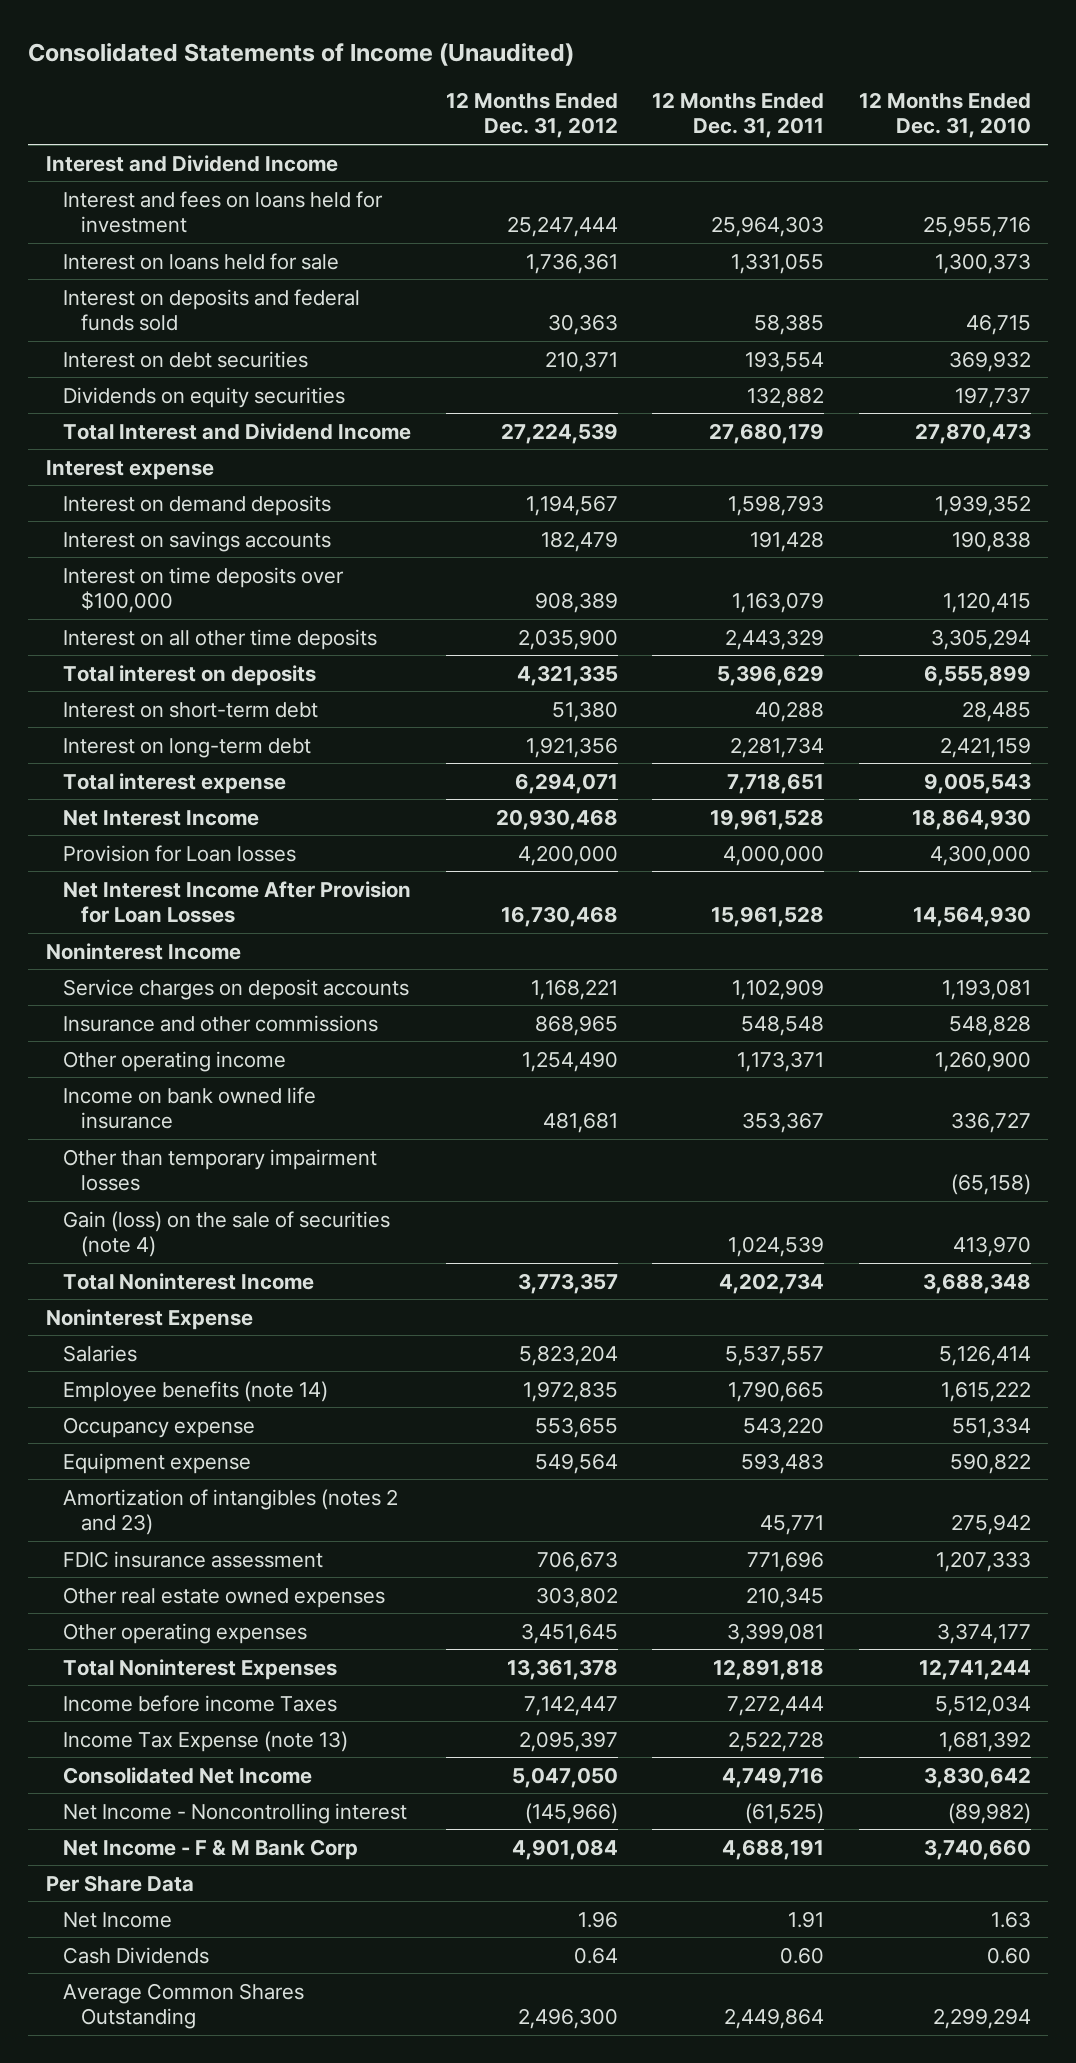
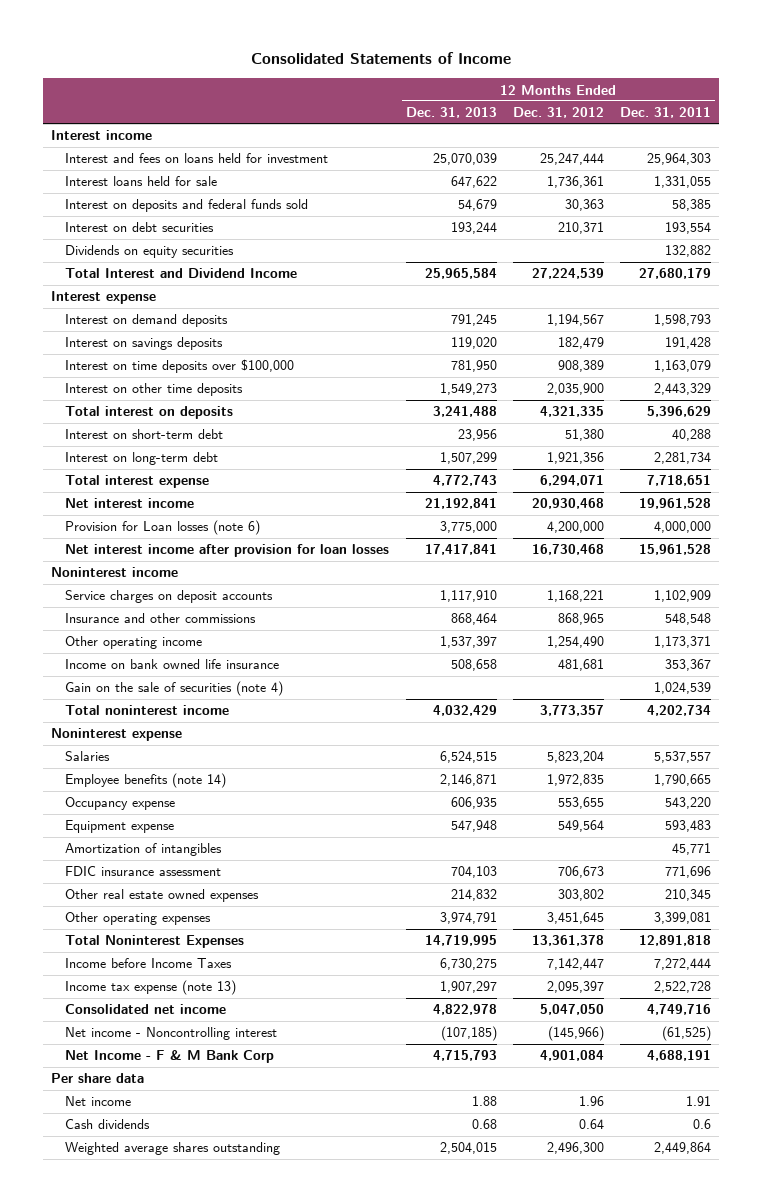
- Consolidated Statements of Income (Unaudited)
+ Consolidated Statements of Income
- | 12 Months Ended Dec. 31, 2012 | 12 Months Ended Dec. 31, 2011 | 12 Months Ended Dec. 31, 2010
+ | 12 Months Ended Dec. 31, 2013 | 12 Months Ended Dec. 31, 2012 | 12 Months Ended Dec. 31, 2011
- Interest and Dividend Income
+ Interest income
- Interest on loans held for sale | 1,736,361 | 1,331,055 | 1,300,373
+ Interest loans held for sale | 647,622 | 1,736,361 | 1,331,055
- Interest on savings accounts | 182,479 | 191,428 | 190,838
+ Interest on savings deposits | 119,020 | 182,479 | 191,428
- Interest on all other time deposits | 2,035,900 | 2,443,329 | 3,305,294
+ Interest on other time deposits | 1,549,273 | 2,035,900 | 2,443,329
- Net Interest Income | 20,930,468 | 19,961,528 | 18,864,930
- Provision for Loan losses | 4,200,000 | 4,000,000 | 4,300,000
- Net Interest Income After Provision for Loan Losses | 16,730,468 | 15,961,528 | 14,564,930
- Noninterest Income
+ Net interest income | 21,192,841 | 20,930,468 | 19,961,528
+ Provision for Loan losses (note 6) | 3,775,000 | 4,200,000 | 4,000,000
+ Net interest income after provision for loan losses | 17,417,841 | 16,730,468 | 15,961,528
+ Noninterest income
- Other than temporary impairment losses | | | (65,158)
- Gain (loss) on the sale of securities (note 4) | | 1,024,539 | 413,970
- Total Noninterest Income | 3,773,357 | 4,202,734 | 3,688,348
- Noninterest Expense
+ Gain on the sale of securities (note 4) | | | 1,024,539
+ Total noninterest income | 4,032,429 | 3,773,357 | 4,202,734
+ Noninterest expense
- Amortization of intangibles (notes 2 and 23) | | 45,771 | 275,942
+ Amortization of intangibles | | | 45,771
- Income before income Taxes | 7,142,447 | 7,272,444 | 5,512,034
- Income Tax Expense (note 13) | 2,095,397 | 2,522,728 | 1,681,392
- Consolidated Net Income | 5,047,050 | 4,749,716 | 3,830,642
- Net Income - Noncontrolling interest | (145,966) | (61,525) | (89,982)
+ Income before Income Taxes | 6,730,275 | 7,142,447 | 7,272,444
+ Income tax expense (note 13) | 1,907,297 | 2,095,397 | 2,522,728
+ Consolidated net income | 4,822,978 | 5,047,050 | 4,749,716
+ Net income - Noncontrolling interest | (107,185) | (145,966) | (61,525)
- Per Share Data
- Net Income | 1.96 | 1.91 | 1.63
- Cash Dividends | 0.64 | 0.60 | 0.60
- Average Common Shares Outstanding | 2,496,300 | 2,449,864 | 2,299,294
+ Per share data
+ Net income | 1.88 | 1.96 | 1.91
+ Cash dividends | 0.68 | 0.64 | 0.6
+ Weighted average shares outstanding | 2,504,015 | 2,496,300 | 2,449,864

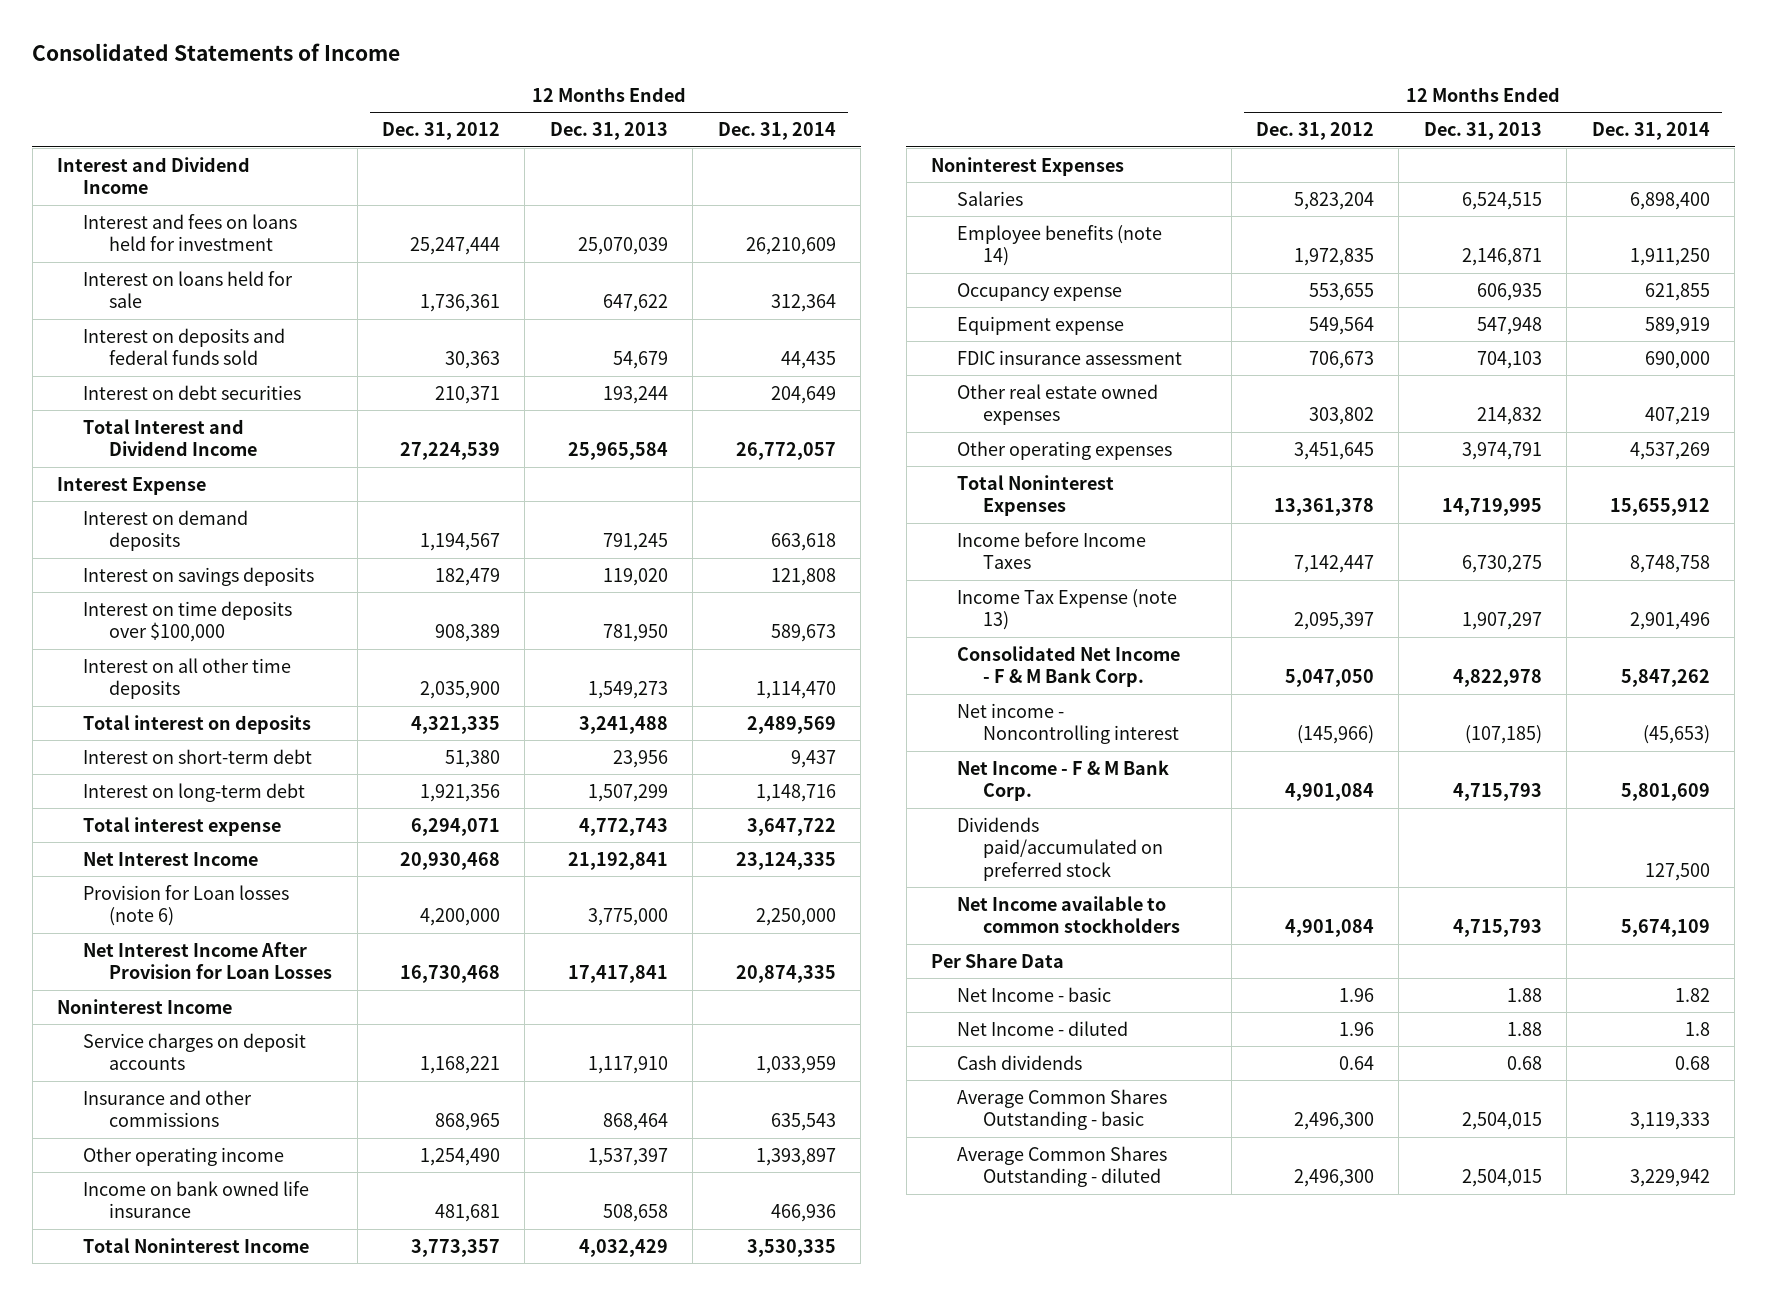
- | 12 Months Ended Dec. 31, 2013 | 12 Months Ended Dec. 31, 2012 | 12 Months Ended Dec. 31, 2011
+ | 12 Months Ended Dec. 31, 2012 | 12 Months Ended Dec. 31, 2013 | 12 Months Ended Dec. 31, 2014
- Interest income
+ Interest and Dividend Income
- Interest loans held for sale | 647,622 | 1,736,361 | 1,331,055
+ Interest on loans held for sale | 1,736,361 | 647,622 | 312,364
- Dividends on equity securities | | | 132,882
- Interest expense
+ Interest Expense
- Interest on other time deposits | 1,549,273 | 2,035,900 | 2,443,329
+ Interest on all other time deposits | 2,035,900 | 1,549,273 | 1,114,470
- Net interest income | 21,192,841 | 20,930,468 | 19,961,528
+ Net Interest Income | 20,930,468 | 21,192,841 | 23,124,335
- Net interest income after provision for loan losses | 17,417,841 | 16,730,468 | 15,961,528
- Noninterest income
+ Net Interest Income After Provision for Loan Losses | 16,730,468 | 17,417,841 | 20,874,335
+ Noninterest Income
- Gain on the sale of securities (note 4) | | | 1,024,539
- Total noninterest income | 4,032,429 | 3,773,357 | 4,202,734
- Noninterest expense
+ Total Noninterest Income | 3,773,357 | 4,032,429 | 3,530,335
+ Noninterest Expenses
- Amortization of intangibles | | | 45,771
- Income tax expense (note 13) | 1,907,297 | 2,095,397 | 2,522,728
- Consolidated net income | 4,822,978 | 5,047,050 | 4,749,716
+ Income Tax Expense (note 13) | 2,095,397 | 1,907,297 | 2,901,496
+ Consolidated Net Income - F & M Bank Corp. | 5,047,050 | 4,822,978 | 5,847,262
- Net Income - F & M Bank Corp | 4,715,793 | 4,901,084 | 4,688,191
- Per share data
- Net income | 1.88 | 1.96 | 1.91
+ Net Income - F & M Bank Corp. | 4,901,084 | 4,715,793 | 5,801,609
+ Dividends paid/accumulated on preferred stock | | | 127,500
+ Net Income available to common stockholders | 4,901,084 | 4,715,793 | 5,674,109
+ Per Share Data
+ Net Income - basic | 1.96 | 1.88 | 1.82
+ Net Income - diluted | 1.96 | 1.88 | 1.8
- Weighted average shares outstanding | 2,504,015 | 2,496,300 | 2,449,864
+ Average Common Shares Outstanding - basic | 2,496,300 | 2,504,015 | 3,119,333
+ Average Common Shares Outstanding - diluted | 2,496,300 | 2,504,015 | 3,229,942

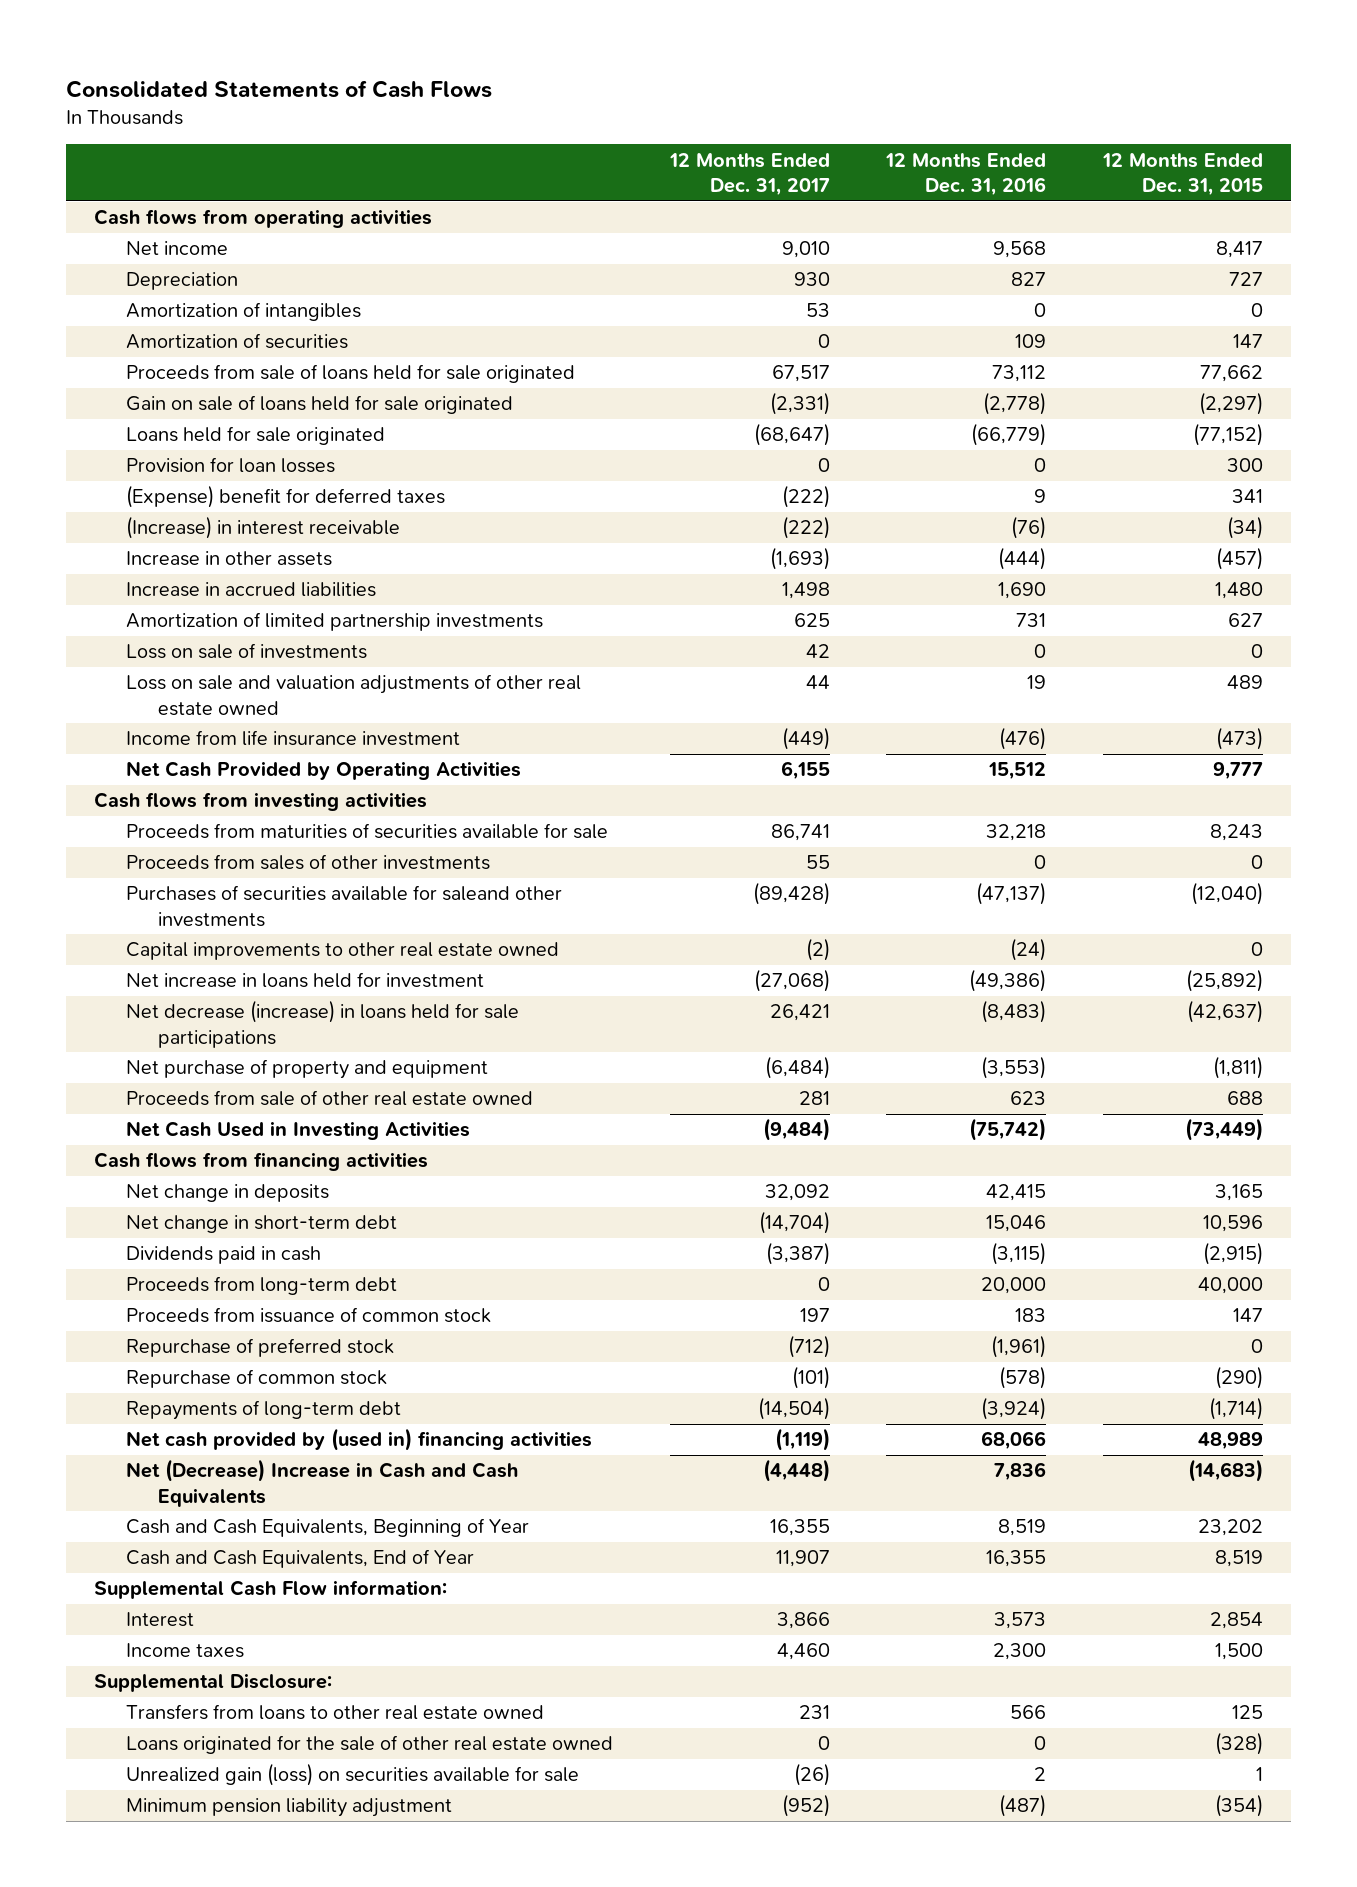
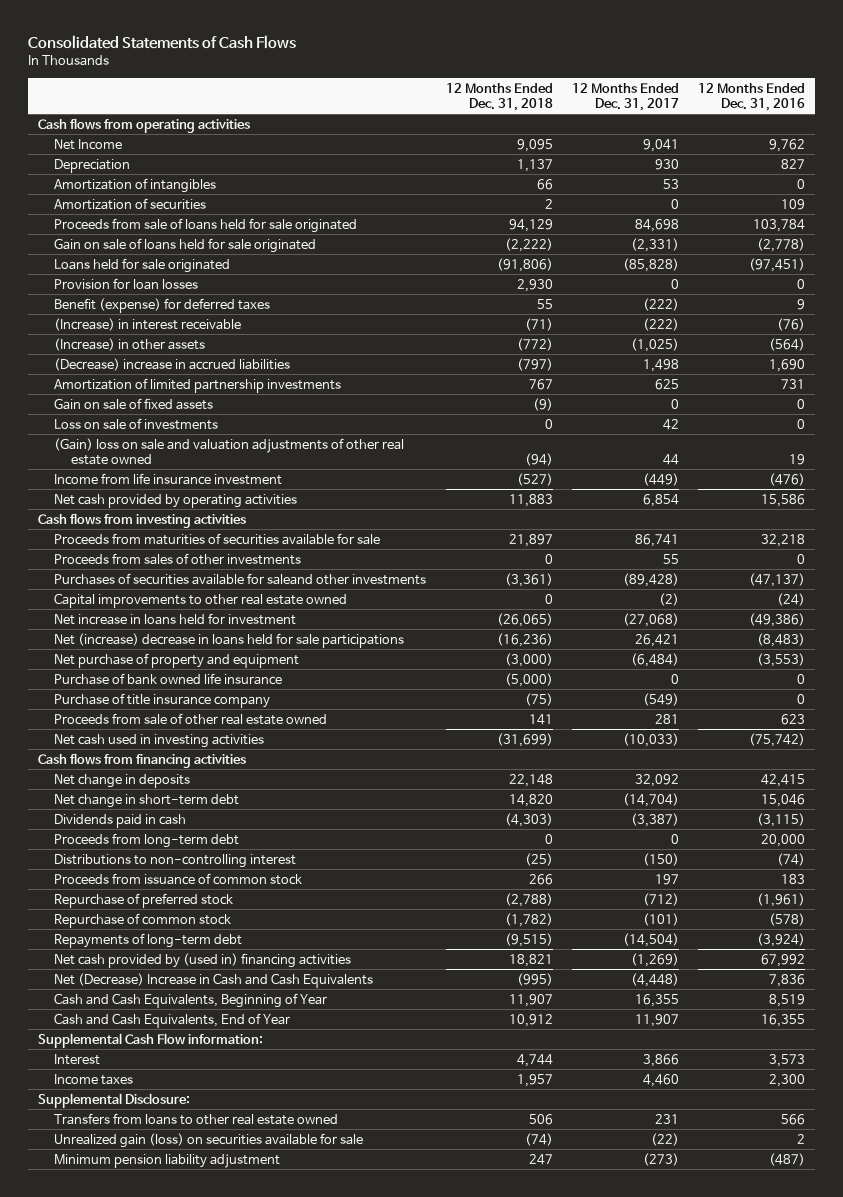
- | 12 Months Ended Dec. 31, 2017 | 12 Months Ended Dec. 31, 2016 | 12 Months Ended Dec. 31, 2015
+ | 12 Months Ended Dec. 31, 2018 | 12 Months Ended Dec. 31, 2017 | 12 Months Ended Dec. 31, 2016
- Net income | 9,010 | 9,568 | 8,417
+ Net Income | 9,095 | 9,041 | 9,762
- Proceeds from sale of loans held for sale originated | 67,517 | 73,112 | 77,662
+ Proceeds from sale of loans held for sale originated | 94,129 | 84,698 | 103,784
- Loans held for sale originated | (68,647) | (66,779) | (77,152)
+ Loans held for sale originated | (91,806) | (85,828) | (97,451)
- (Expense) benefit for deferred taxes | (222) | 9 | 341
+ Benefit (expense) for deferred taxes | 55 | (222) | 9
- Increase in other assets | (1,693) | (444) | (457)
- Increase in accrued liabilities | 1,498 | 1,690 | 1,480
+ (Increase) in other assets | (772) | (1,025) | (564)
+ (Decrease) increase in accrued liabilities | (797) | 1,498 | 1,690
+ Gain on sale of fixed assets | (9) | 0 | 0
- Loss on sale and valuation adjustments of other real estate owned | 44 | 19 | 489
+ (Gain) loss on sale and valuation adjustments of other real estate owned | (94) | 44 | 19
- Net Cash Provided by Operating Activities | 6,155 | 15,512 | 9,777
+ Net cash provided by operating activities | 11,883 | 6,854 | 15,586
- Net decrease (increase) in loans held for sale participations | 26,421 | (8,483) | (42,637)
+ Net (increase) decrease in loans held for sale participations | (16,236) | 26,421 | (8,483)
+ Purchase of bank owned life insurance | (5,000) | 0 | 0
+ Purchase of title insurance company | (75) | (549) | 0
- Net Cash Used in Investing Activities | (9,484) | (75,742) | (73,449)
+ Net cash used in investing activities | (31,699) | (10,033) | (75,742)
+ Distributions to non-controlling interest | (25) | (150) | (74)
- Net cash provided by (used in) financing activities | (1,119) | 68,066 | 48,989
+ Net cash provided by (used in) financing activities | 18,821 | (1,269) | 67,992
- Loans originated for the sale of other real estate owned | 0 | 0 | (328)
- Unrealized gain (loss) on securities available for sale | (26) | 2 | 1
- Minimum pension liability adjustment | (952) | (487) | (354)
+ Unrealized gain (loss) on securities available for sale | (74) | (22) | 2
+ Minimum pension liability adjustment | 247 | (273) | (487)

